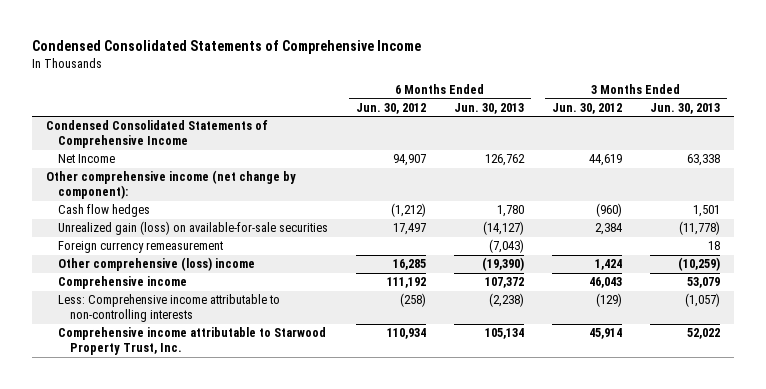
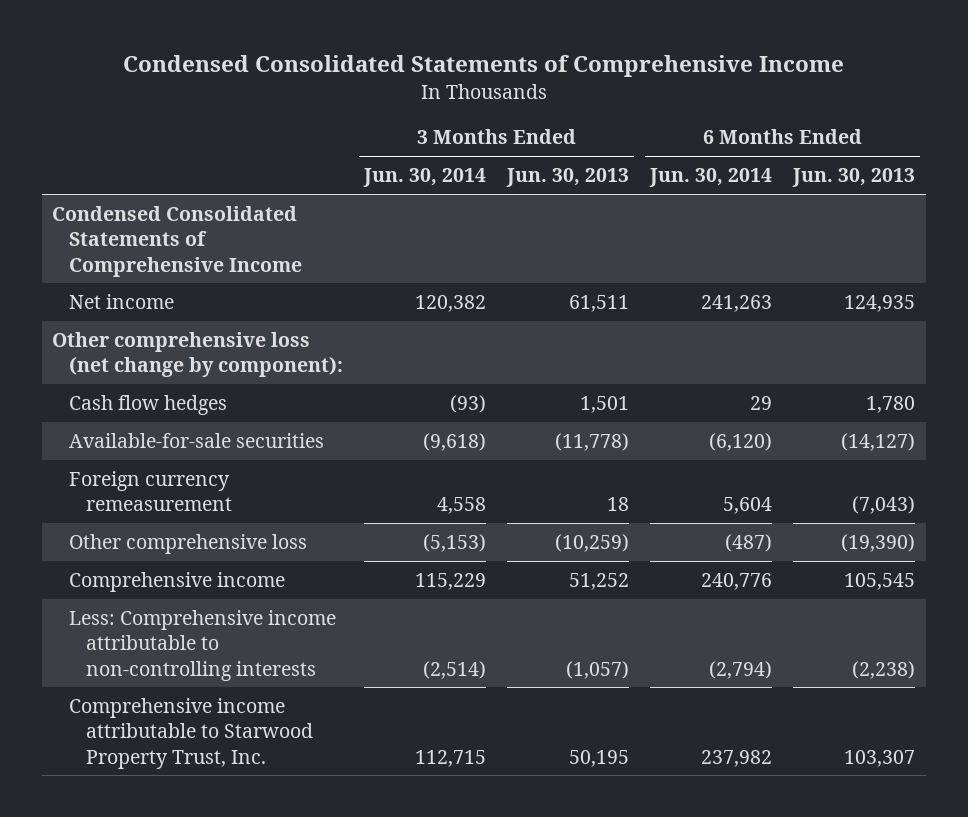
- | 6 Months Ended Jun. 30, 2012 | 6 Months Ended Jun. 30, 2013 | 3 Months Ended Jun. 30, 2012 | 3 Months Ended Jun. 30, 2013
+ | 3 Months Ended Jun. 30, 2014 | 3 Months Ended Jun. 30, 2013 | 6 Months Ended Jun. 30, 2014 | 6 Months Ended Jun. 30, 2013
- Net Income | 94,907 | 126,762 | 44,619 | 63,338
- Other comprehensive income (net change by component):
+ Net income | 120,382 | 61,511 | 241,263 | 124,935
+ Other comprehensive loss (net change by component):
- Unrealized gain (loss) on available-for-sale securities | 17,497 | (14,127) | 2,384 | (11,778)
+ Available-for-sale securities | (9,618) | (11,778) | (6,120) | (14,127)
- Other comprehensive (loss) income | 16,285 | (19,390) | 1,424 | (10,259)
- Comprehensive income | 111,192 | 107,372 | 46,043 | 53,079
+ Other comprehensive loss | (5,153) | (10,259) | (487) | (19,390)
+ Comprehensive income | 115,229 | 51,252 | 240,776 | 105,545
- Comprehensive income attributable to Starwood Property Trust, Inc. | 110,934 | 105,134 | 45,914 | 52,022
+ Comprehensive income attributable to Starwood Property Trust, Inc. | 112,715 | 50,195 | 237,982 | 103,307

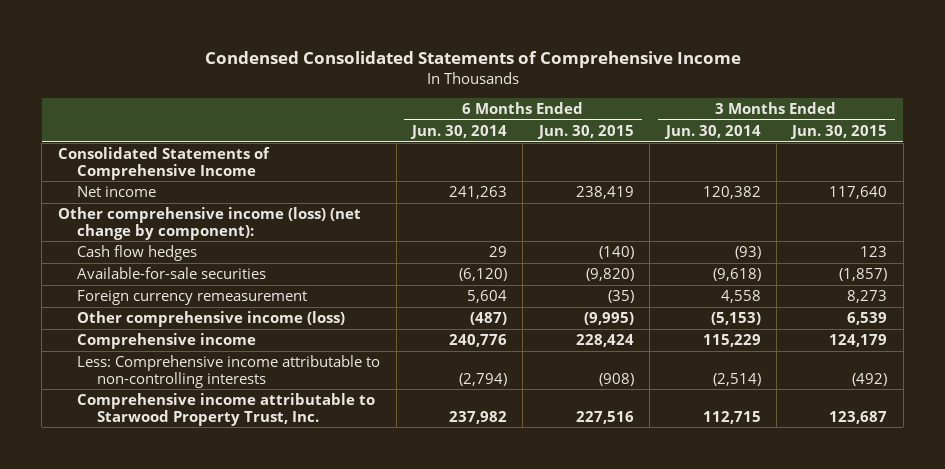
- | 3 Months Ended Jun. 30, 2014 | 3 Months Ended Jun. 30, 2013 | 6 Months Ended Jun. 30, 2014 | 6 Months Ended Jun. 30, 2013
+ | 6 Months Ended Jun. 30, 2014 | 6 Months Ended Jun. 30, 2015 | 3 Months Ended Jun. 30, 2014 | 3 Months Ended Jun. 30, 2015
- Condensed Consolidated Statements of Comprehensive Income
+ Consolidated Statements of Comprehensive Income
- Other comprehensive loss (net change by component):
+ Other comprehensive income (loss) (net change by component):
- Other comprehensive loss | (5,153) | (10,259) | (487) | (19,390)
+ Other comprehensive income (loss) | (487) | (9,995) | (5,153) | 6,539

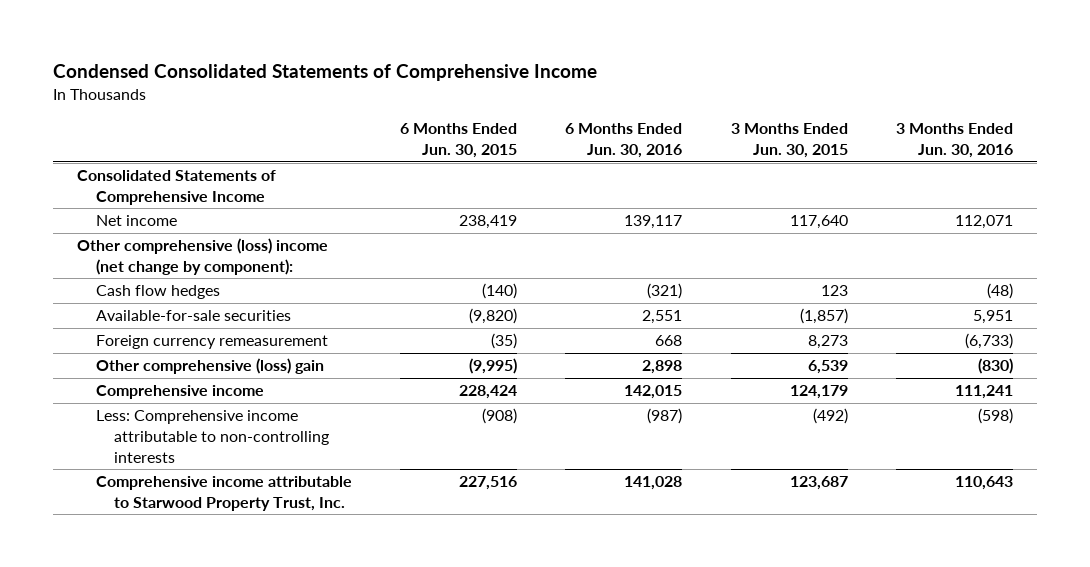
- | 6 Months Ended Jun. 30, 2014 | 6 Months Ended Jun. 30, 2015 | 3 Months Ended Jun. 30, 2014 | 3 Months Ended Jun. 30, 2015
+ | 6 Months Ended Jun. 30, 2015 | 6 Months Ended Jun. 30, 2016 | 3 Months Ended Jun. 30, 2015 | 3 Months Ended Jun. 30, 2016
- Other comprehensive income (loss) (net change by component):
+ Other comprehensive (loss) income (net change by component):
- Other comprehensive income (loss) | (487) | (9,995) | (5,153) | 6,539
+ Other comprehensive (loss) gain | (9,995) | 2,898 | 6,539 | (830)

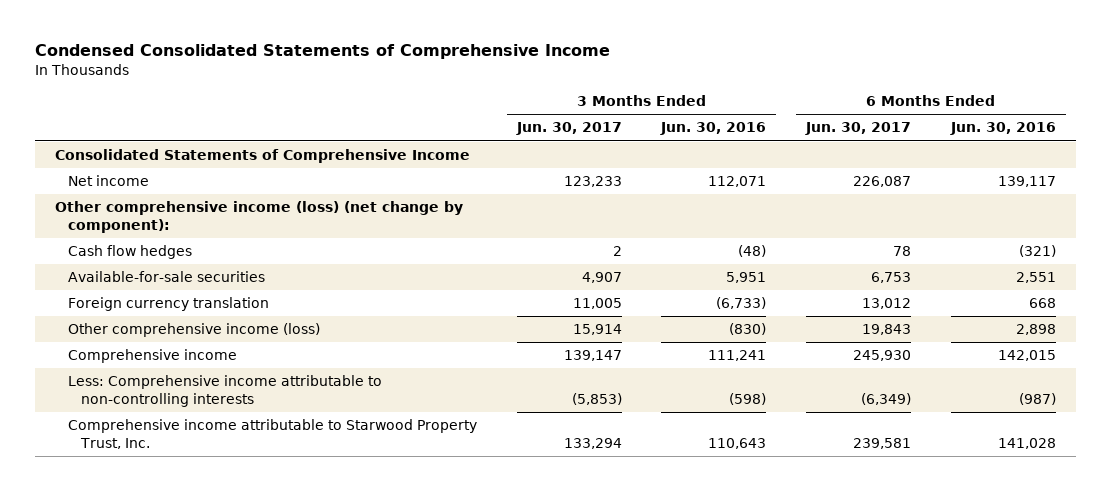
- | 6 Months Ended Jun. 30, 2015 | 6 Months Ended Jun. 30, 2016 | 3 Months Ended Jun. 30, 2015 | 3 Months Ended Jun. 30, 2016
+ | 3 Months Ended Jun. 30, 2017 | 3 Months Ended Jun. 30, 2016 | 6 Months Ended Jun. 30, 2017 | 6 Months Ended Jun. 30, 2016
- Other comprehensive (loss) income (net change by component):
+ Other comprehensive income (loss) (net change by component):
- Foreign currency remeasurement | (35) | 668 | 8,273 | (6,733)
- Other comprehensive (loss) gain | (9,995) | 2,898 | 6,539 | (830)
+ Foreign currency translation | 11,005 | (6,733) | 13,012 | 668
+ Other comprehensive income (loss) | 15,914 | (830) | 19,843 | 2,898

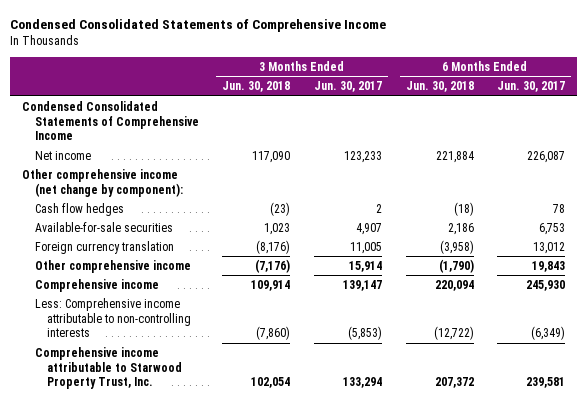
- | 3 Months Ended Jun. 30, 2017 | 3 Months Ended Jun. 30, 2016 | 6 Months Ended Jun. 30, 2017 | 6 Months Ended Jun. 30, 2016
+ | 3 Months Ended Jun. 30, 2018 | 3 Months Ended Jun. 30, 2017 | 6 Months Ended Jun. 30, 2018 | 6 Months Ended Jun. 30, 2017
- Consolidated Statements of Comprehensive Income
+ Condensed Consolidated Statements of Comprehensive Income
- Other comprehensive income (loss) (net change by component):
+ Other comprehensive income (net change by component):
- Other comprehensive income (loss) | 15,914 | (830) | 19,843 | 2,898
+ Other comprehensive income | (7,176) | 15,914 | (1,790) | 19,843

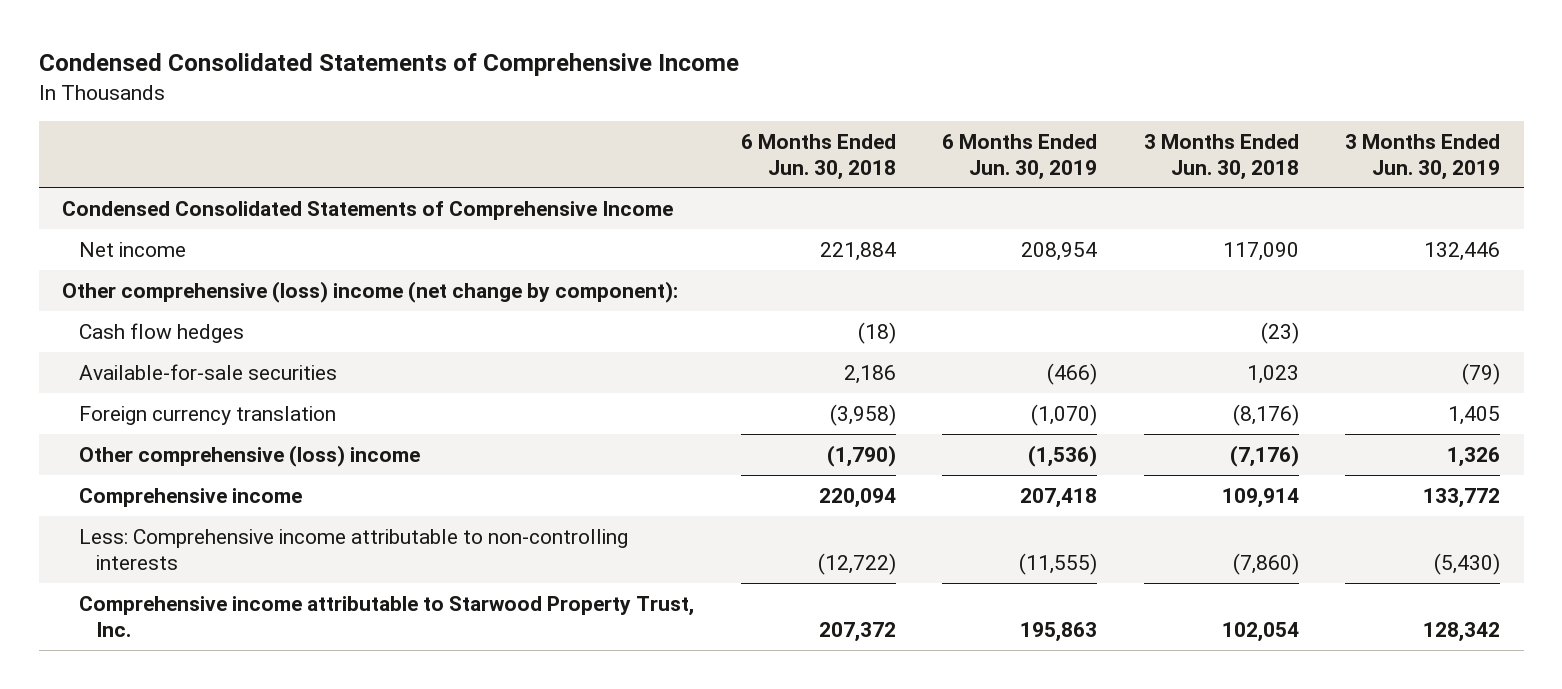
- | 3 Months Ended Jun. 30, 2018 | 3 Months Ended Jun. 30, 2017 | 6 Months Ended Jun. 30, 2018 | 6 Months Ended Jun. 30, 2017
+ | 6 Months Ended Jun. 30, 2018 | 6 Months Ended Jun. 30, 2019 | 3 Months Ended Jun. 30, 2018 | 3 Months Ended Jun. 30, 2019
- Other comprehensive income (net change by component):
+ Other comprehensive (loss) income (net change by component):
- Other comprehensive income | (7,176) | 15,914 | (1,790) | 19,843
+ Other comprehensive (loss) income | (1,790) | (1,536) | (7,176) | 1,326

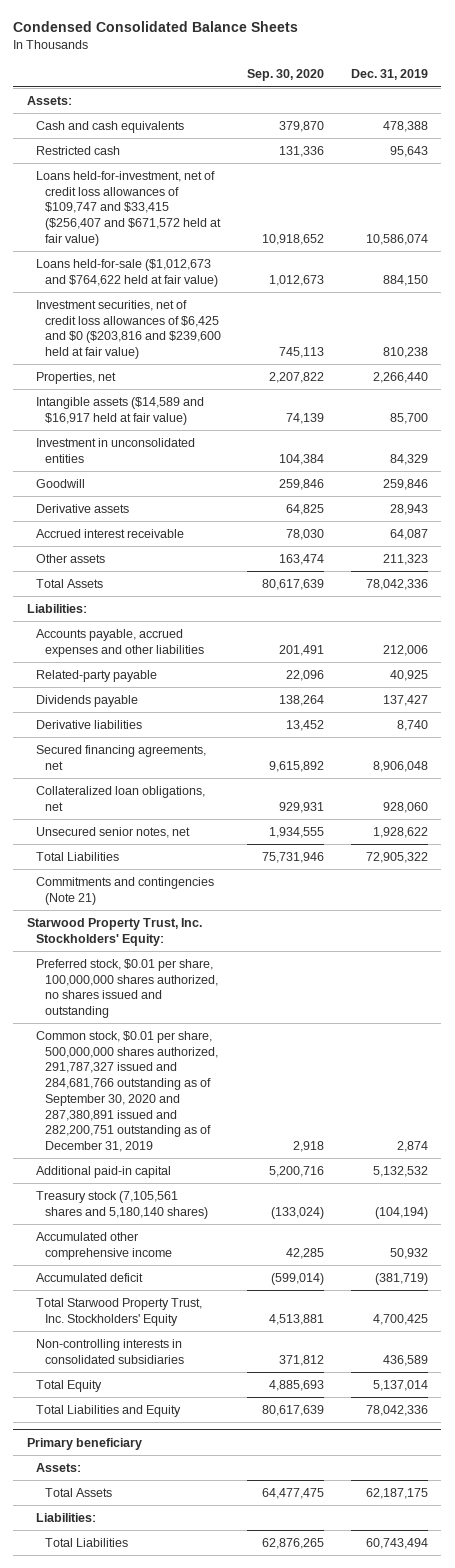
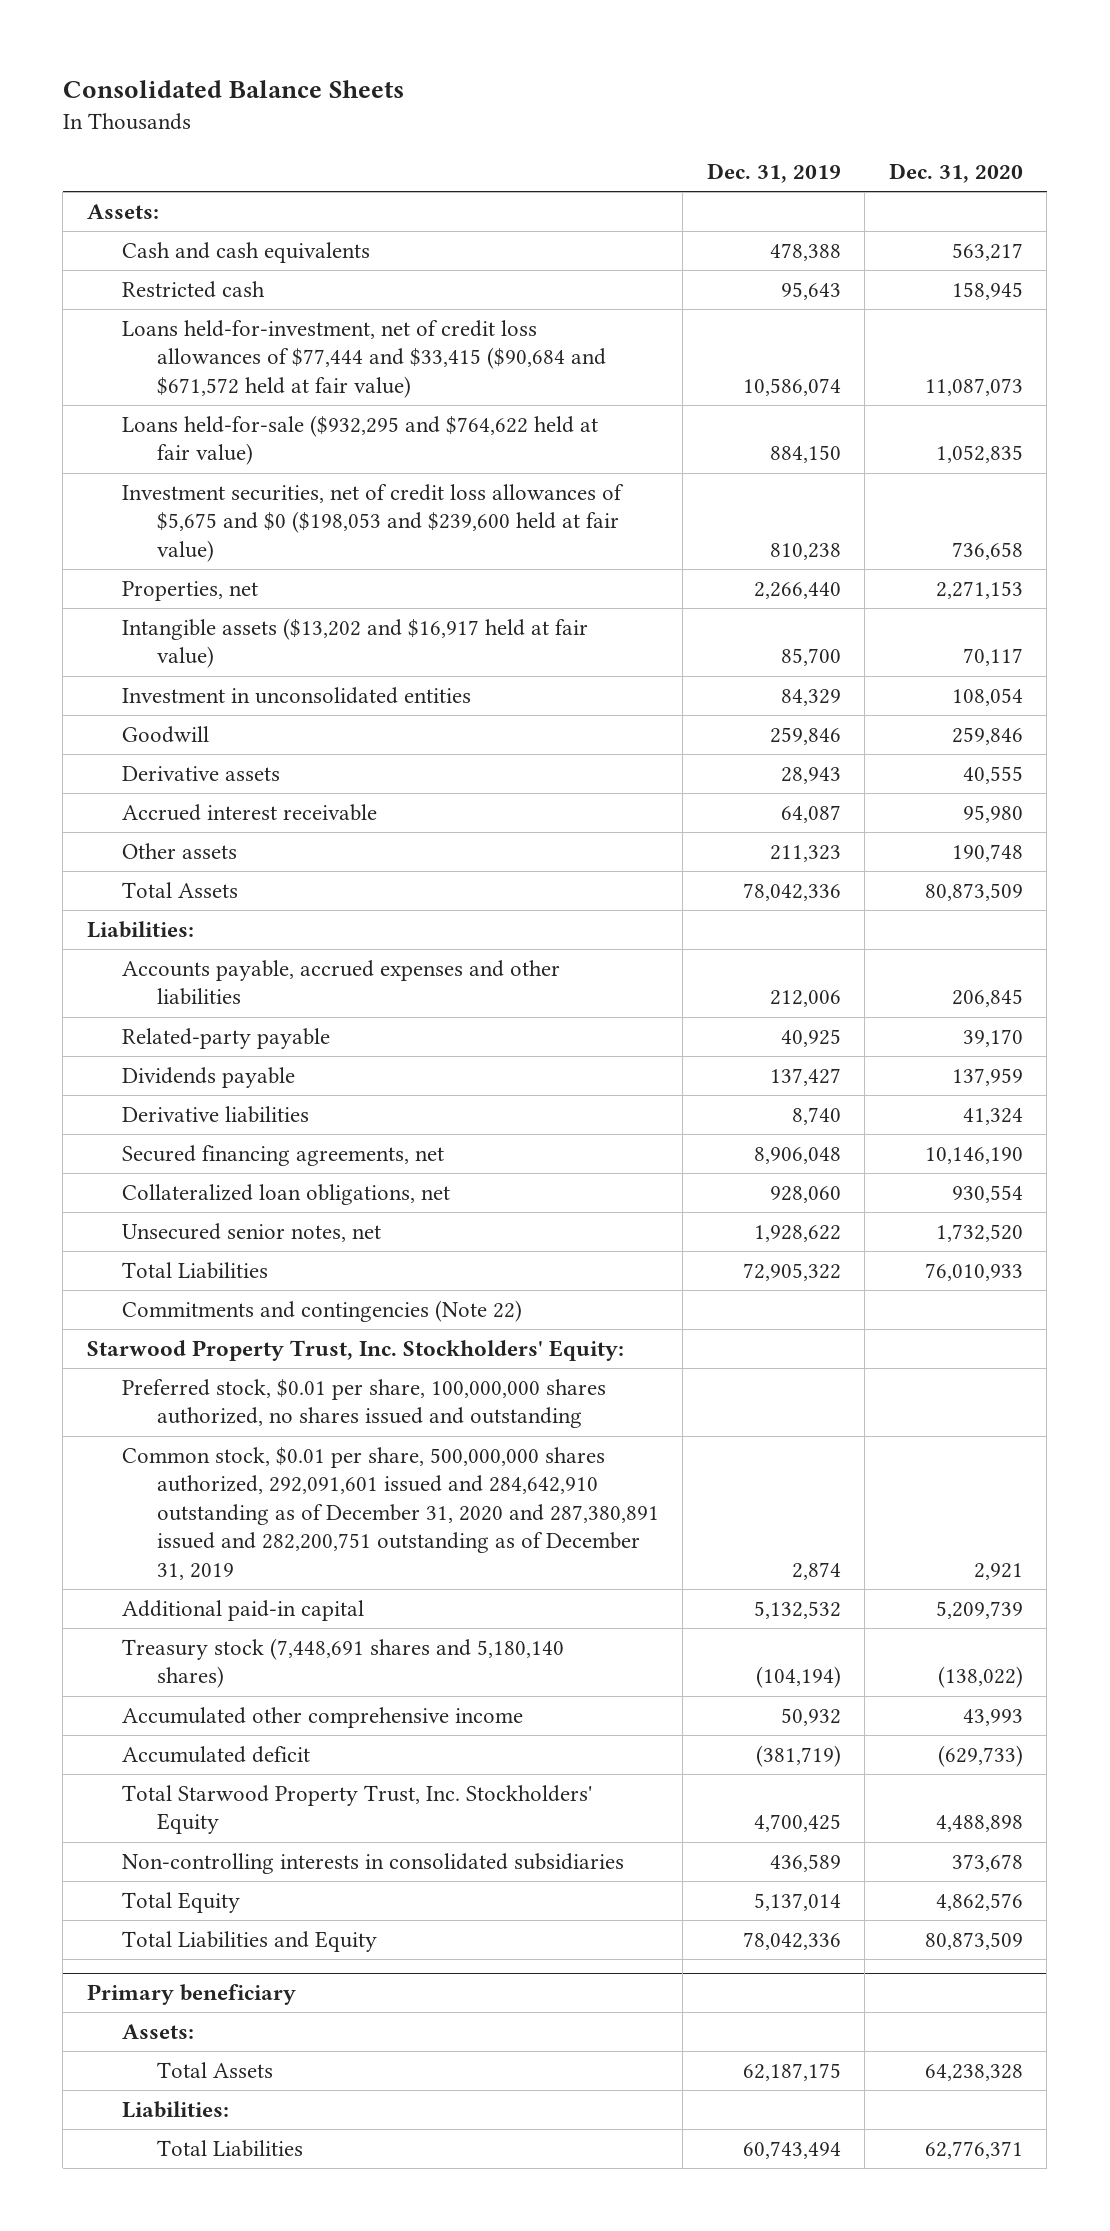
- Condensed Consolidated Balance Sheets
+ Consolidated Balance Sheets
- | Sep. 30, 2020 | Dec. 31, 2019
+ | Dec. 31, 2019 | Dec. 31, 2020
- Loans held-for-investment, net of credit loss allowances of $109,747 and $33,415 ($256,407 and $671,572 held at fair value) | 10,918,652 | 10,586,074
- Loans held-for-sale ($1,012,673 and $764,622 held at fair value) | 1,012,673 | 884,150
- Investment securities, net of credit loss allowances of $6,425 and $0 ($203,816 and $239,600 held at fair value) | 745,113 | 810,238
+ Loans held-for-investment, net of credit loss allowances of $77,444 and $33,415 ($90,684 and $671,572 held at fair value) | 10,586,074 | 11,087,073
+ Loans held-for-sale ($932,295 and $764,622 held at fair value) | 884,150 | 1,052,835
+ Investment securities, net of credit loss allowances of $5,675 and $0 ($198,053 and $239,600 held at fair value) | 810,238 | 736,658
- Intangible assets ($14,589 and $16,917 held at fair value) | 74,139 | 85,700
+ Intangible assets ($13,202 and $16,917 held at fair value) | 85,700 | 70,117
- Commitments and contingencies (Note 21)
+ Commitments and contingencies (Note 22)
- Common stock, $0.01 per share, 500,000,000 shares authorized, 291,787,327 issued and 284,681,766 outstanding as of September 30, 2020 and 287,380,891 issued and 282,200,751 outstanding as of December 31, 2019 | 2,918 | 2,874
+ Common stock, $0.01 per share, 500,000,000 shares authorized, 292,091,601 issued and 284,642,910 outstanding as of December 31, 2020 and 287,380,891 issued and 282,200,751 outstanding as of December 31, 2019 | 2,874 | 2,921
- Treasury stock (7,105,561 shares and 5,180,140 shares) | (133,024) | (104,194)
+ Treasury stock (7,448,691 shares and 5,180,140 shares) | (104,194) | (138,022)

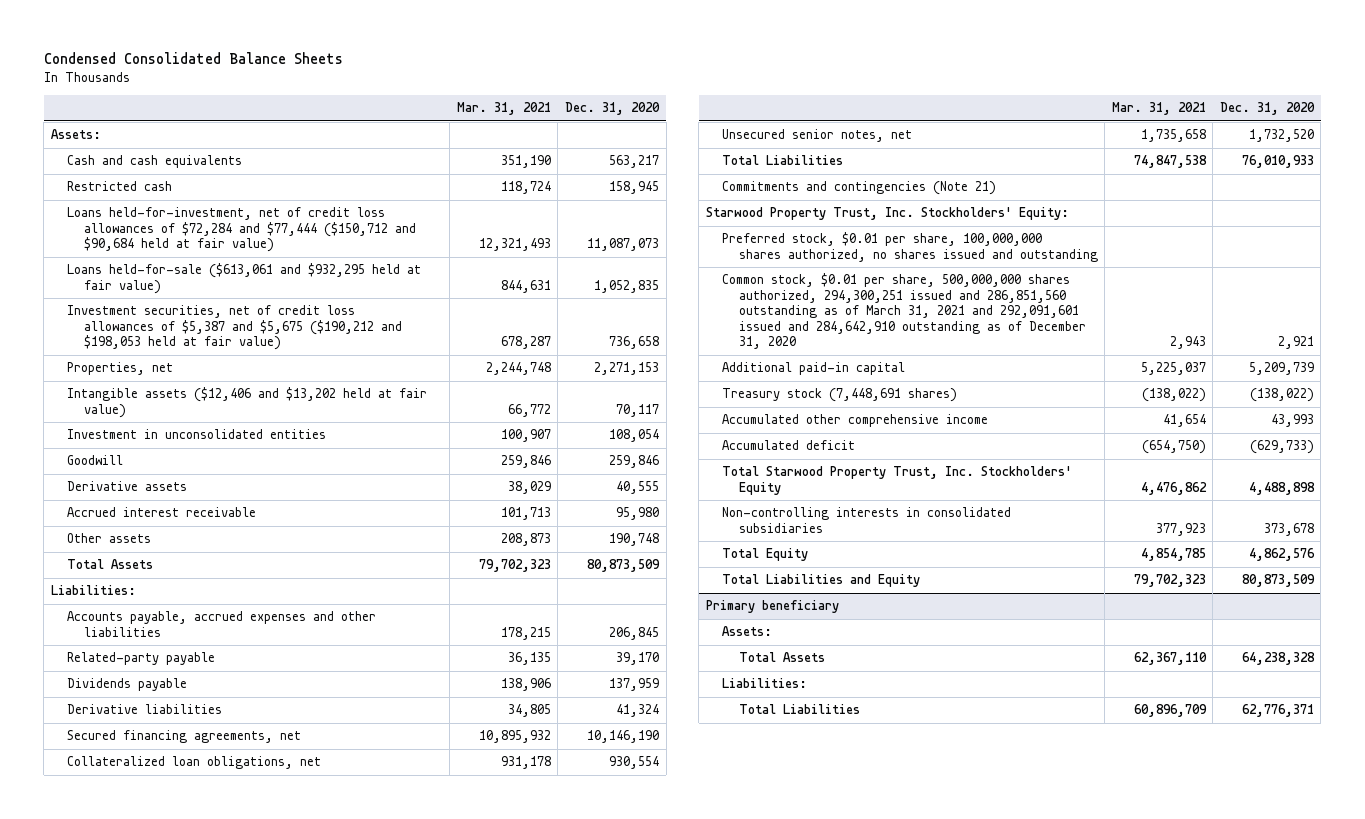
- Consolidated Balance Sheets
+ Condensed Consolidated Balance Sheets
- | Dec. 31, 2019 | Dec. 31, 2020
+ | Mar. 31, 2021 | Dec. 31, 2020
- Loans held-for-investment, net of credit loss allowances of $77,444 and $33,415 ($90,684 and $671,572 held at fair value) | 10,586,074 | 11,087,073
- Loans held-for-sale ($932,295 and $764,622 held at fair value) | 884,150 | 1,052,835
- Investment securities, net of credit loss allowances of $5,675 and $0 ($198,053 and $239,600 held at fair value) | 810,238 | 736,658
+ Loans held-for-investment, net of credit loss allowances of $72,284 and $77,444 ($150,712 and $90,684 held at fair value) | 12,321,493 | 11,087,073
+ Loans held-for-sale ($613,061 and $932,295 held at fair value) | 844,631 | 1,052,835
+ Investment securities, net of credit loss allowances of $5,387 and $5,675 ($190,212 and $198,053 held at fair value) | 678,287 | 736,658
- Intangible assets ($13,202 and $16,917 held at fair value) | 85,700 | 70,117
+ Intangible assets ($12,406 and $13,202 held at fair value) | 66,772 | 70,117
- Commitments and contingencies (Note 22)
+ Commitments and contingencies (Note 21)
- Common stock, $0.01 per share, 500,000,000 shares authorized, 292,091,601 issued and 284,642,910 outstanding as of December 31, 2020 and 287,380,891 issued and 282,200,751 outstanding as of December 31, 2019 | 2,874 | 2,921
+ Common stock, $0.01 per share, 500,000,000 shares authorized, 294,300,251 issued and 286,851,560 outstanding as of March 31, 2021 and 292,091,601 issued and 284,642,910 outstanding as of December 31, 2020 | 2,943 | 2,921
- Treasury stock (7,448,691 shares and 5,180,140 shares) | (104,194) | (138,022)
+ Treasury stock (7,448,691 shares) | (138,022) | (138,022)

